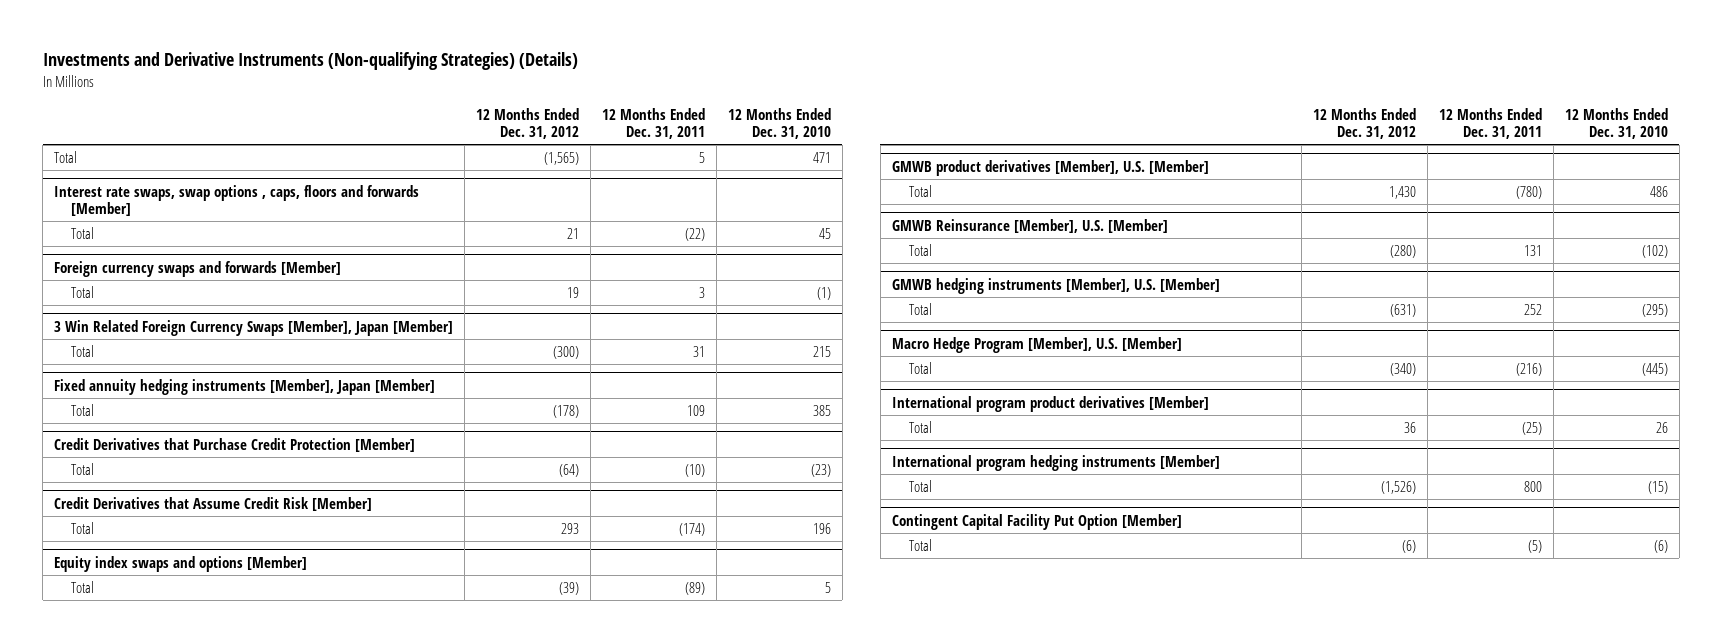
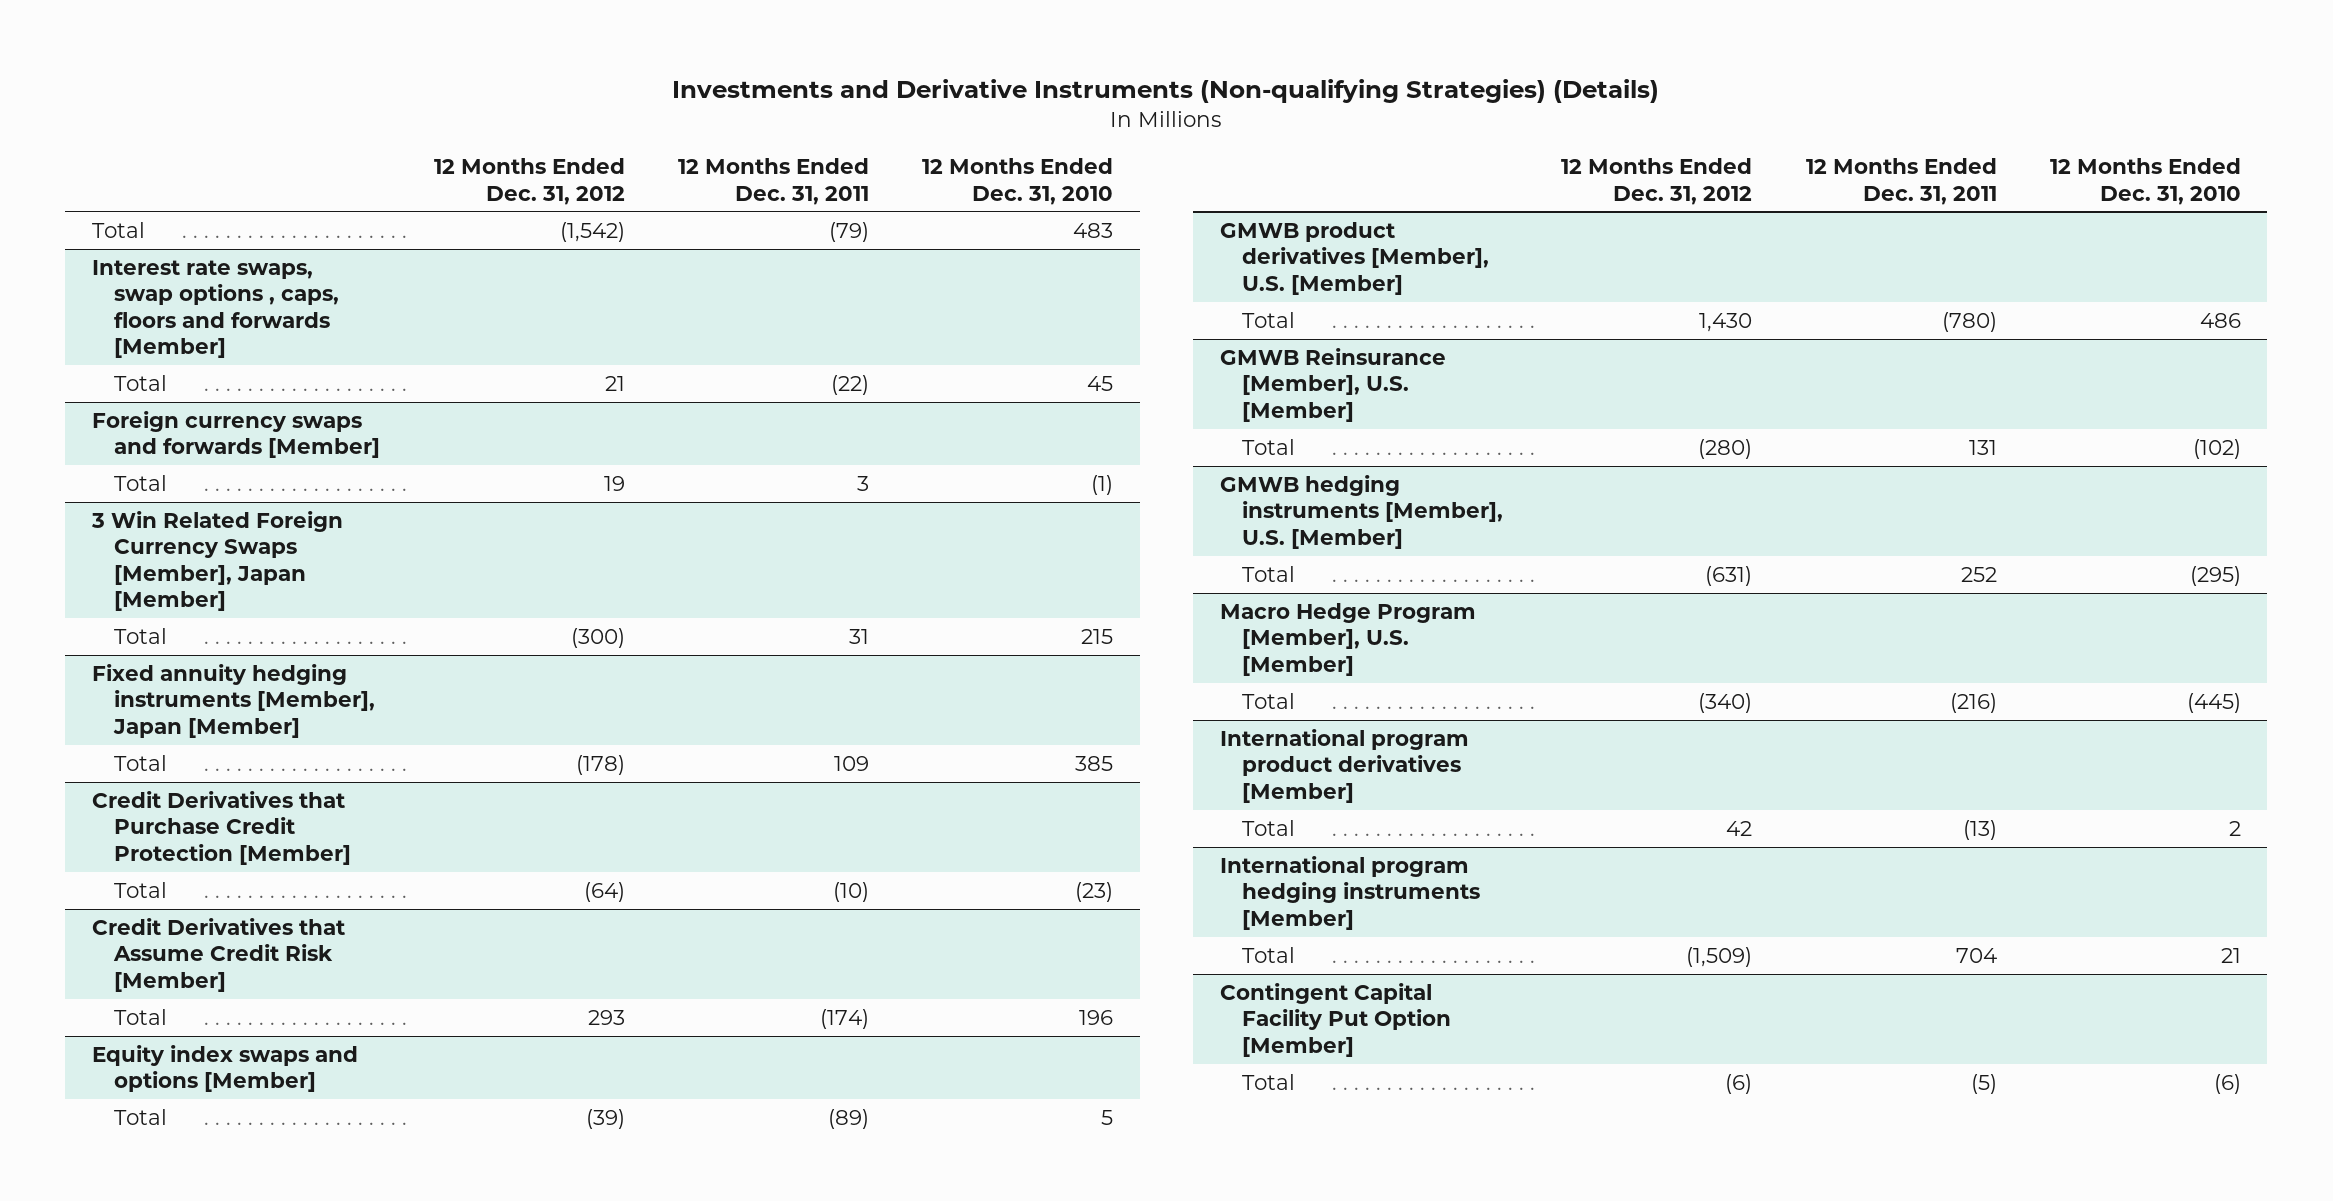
- Total | (1,565) | 5 | 471
+ Total | (1,542) | (79) | 483
@ International program product derivatives [Member]
- Total | 36 | (25) | 26
+ Total | 42 | (13) | 2
@ International program hedging instruments [Member]
- Total | (1,526) | 800 | (15)
+ Total | (1,509) | 704 | 21

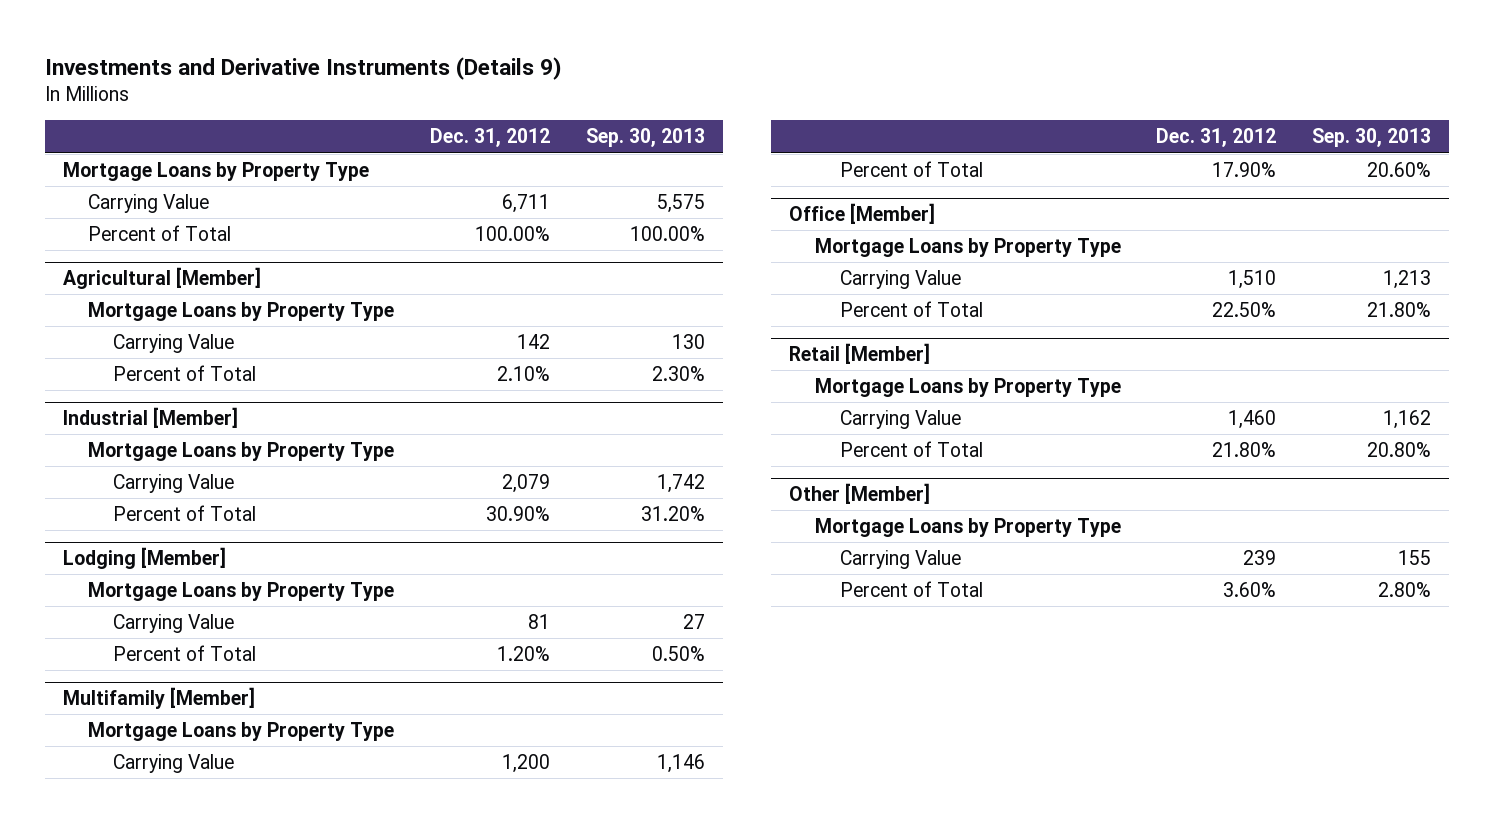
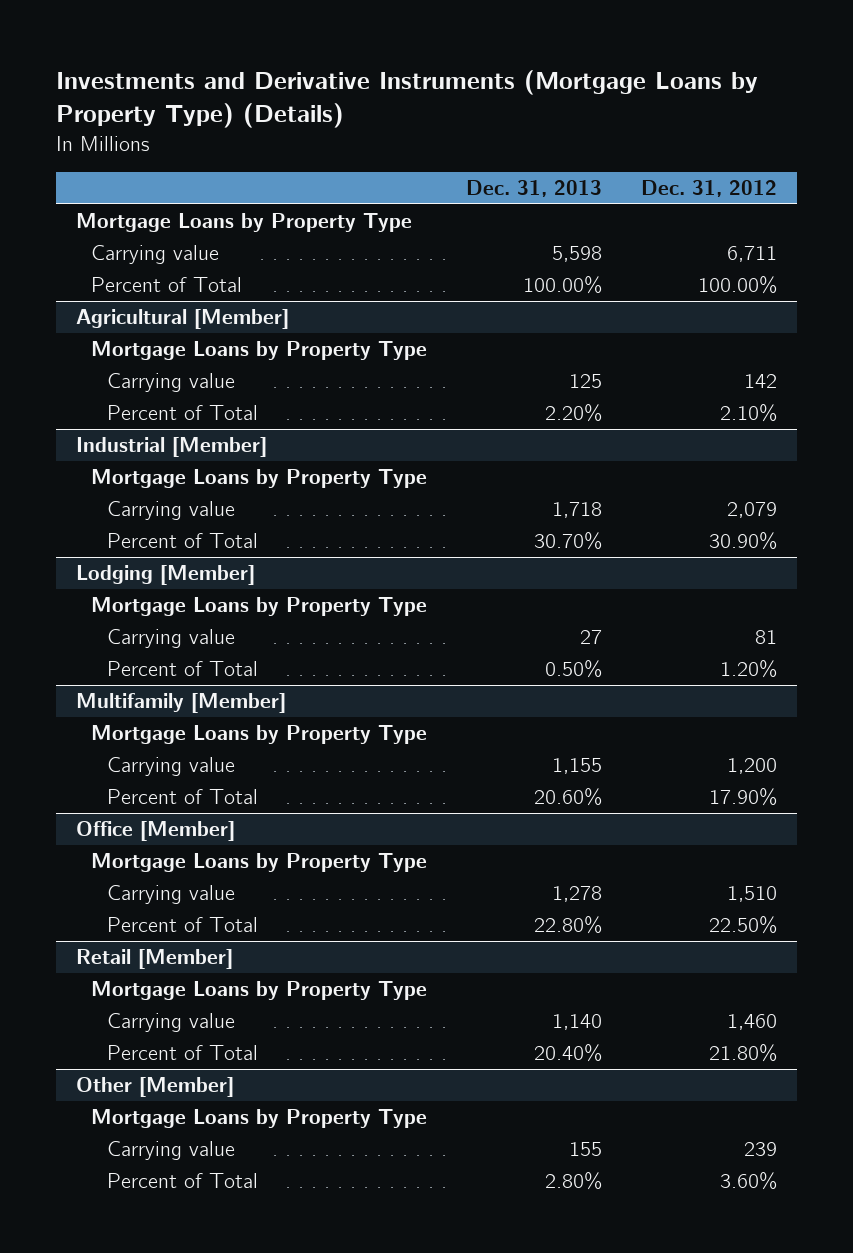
- Investments and Derivative Instruments (Details 9)
+ Investments and Derivative Instruments (Mortgage Loans by Property Type) (Details)
- | Dec. 31, 2012 | Sep. 30, 2013
+ | Dec. 31, 2013 | Dec. 31, 2012
- Carrying Value | 6,711 | 5,575
+ Carrying value | 5,598 | 6,711
@ Agricultural [Member]
- Carrying Value | 142 | 130
+ Carrying value | 125 | 142
@ Industrial [Member]
- Carrying Value | 2,079 | 1,742
+ Carrying value | 1,718 | 2,079
@ Lodging [Member]
- Carrying Value | 81 | 27
+ Carrying value | 27 | 81
@ Multifamily [Member]
- Carrying Value | 1,200 | 1,146
+ Carrying value | 1,155 | 1,200
@ Office [Member]
- Carrying Value | 1,510 | 1,213
+ Carrying value | 1,278 | 1,510
@ Retail [Member]
- Carrying Value | 1,460 | 1,162
+ Carrying value | 1,140 | 1,460
@ Other [Member]
- Carrying Value | 239 | 155
+ Carrying value | 155 | 239

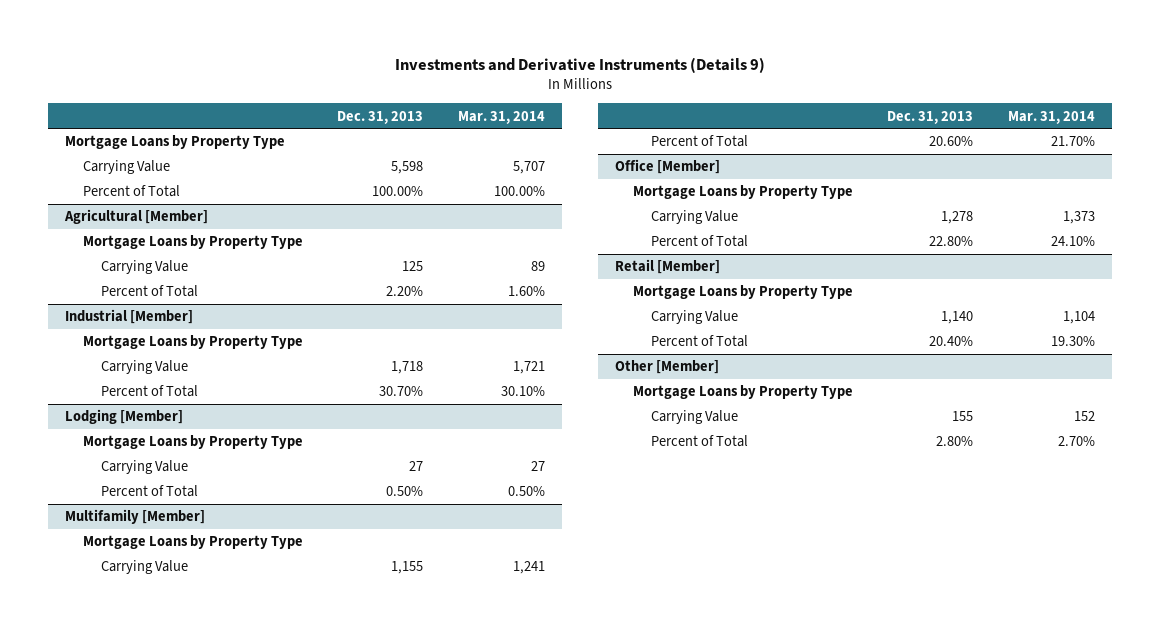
- Investments and Derivative Instruments (Mortgage Loans by Property Type) (Details)
+ Investments and Derivative Instruments (Details 9)
- | Dec. 31, 2013 | Dec. 31, 2012
+ | Dec. 31, 2013 | Mar. 31, 2014
- Carrying value | 5,598 | 6,711
+ Carrying Value | 5,598 | 5,707
@ Agricultural [Member]
- Carrying value | 125 | 142
+ Carrying Value | 125 | 89
@ Industrial [Member]
- Carrying value | 1,718 | 2,079
+ Carrying Value | 1,718 | 1,721
@ Lodging [Member]
- Carrying value | 27 | 81
+ Carrying Value | 27 | 27
@ Multifamily [Member]
- Carrying value | 1,155 | 1,200
+ Carrying Value | 1,155 | 1,241
@ Office [Member]
- Carrying value | 1,278 | 1,510
+ Carrying Value | 1,278 | 1,373
@ Retail [Member]
- Carrying value | 1,140 | 1,460
+ Carrying Value | 1,140 | 1,104
@ Other [Member]
- Carrying value | 155 | 239
+ Carrying Value | 155 | 152

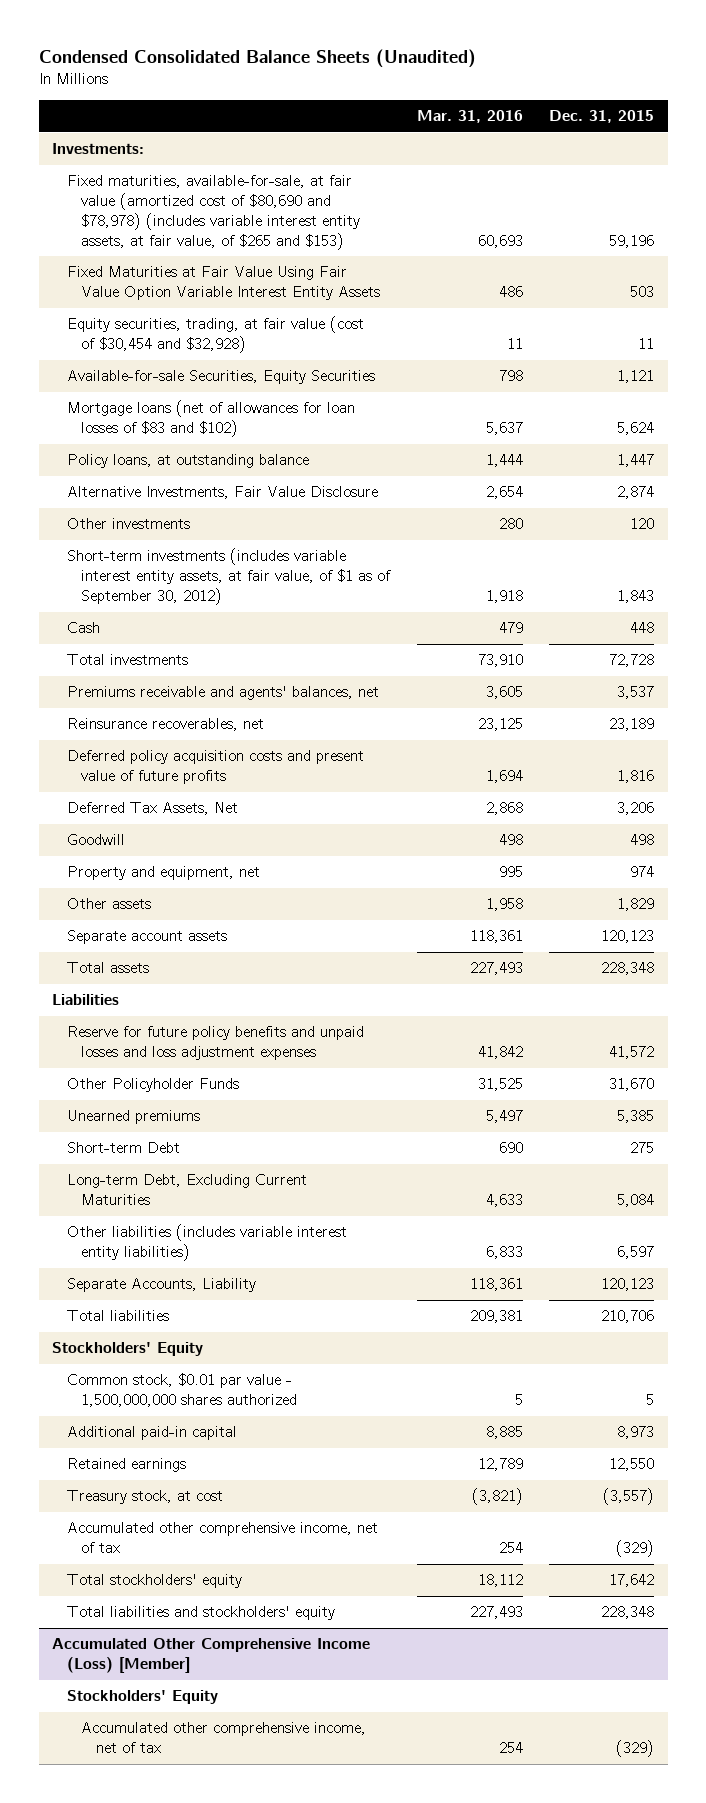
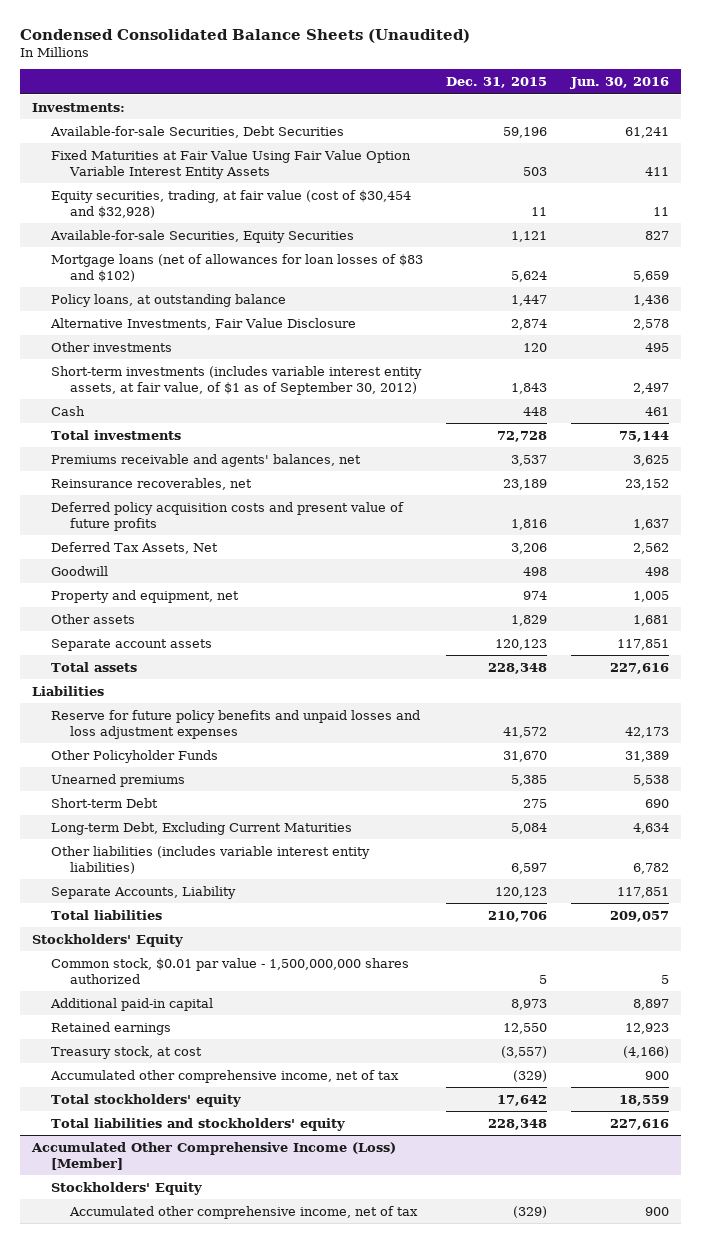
- | Mar. 31, 2016 | Dec. 31, 2015
+ | Dec. 31, 2015 | Jun. 30, 2016
- Fixed maturities, available-for-sale, at fair value (amortized cost of $80,690 and $78,978) (includes variable interest entity assets, at fair value, of $265 and $153) | 60,693 | 59,196
+ Available-for-sale Securities, Debt Securities | 59,196 | 61,241

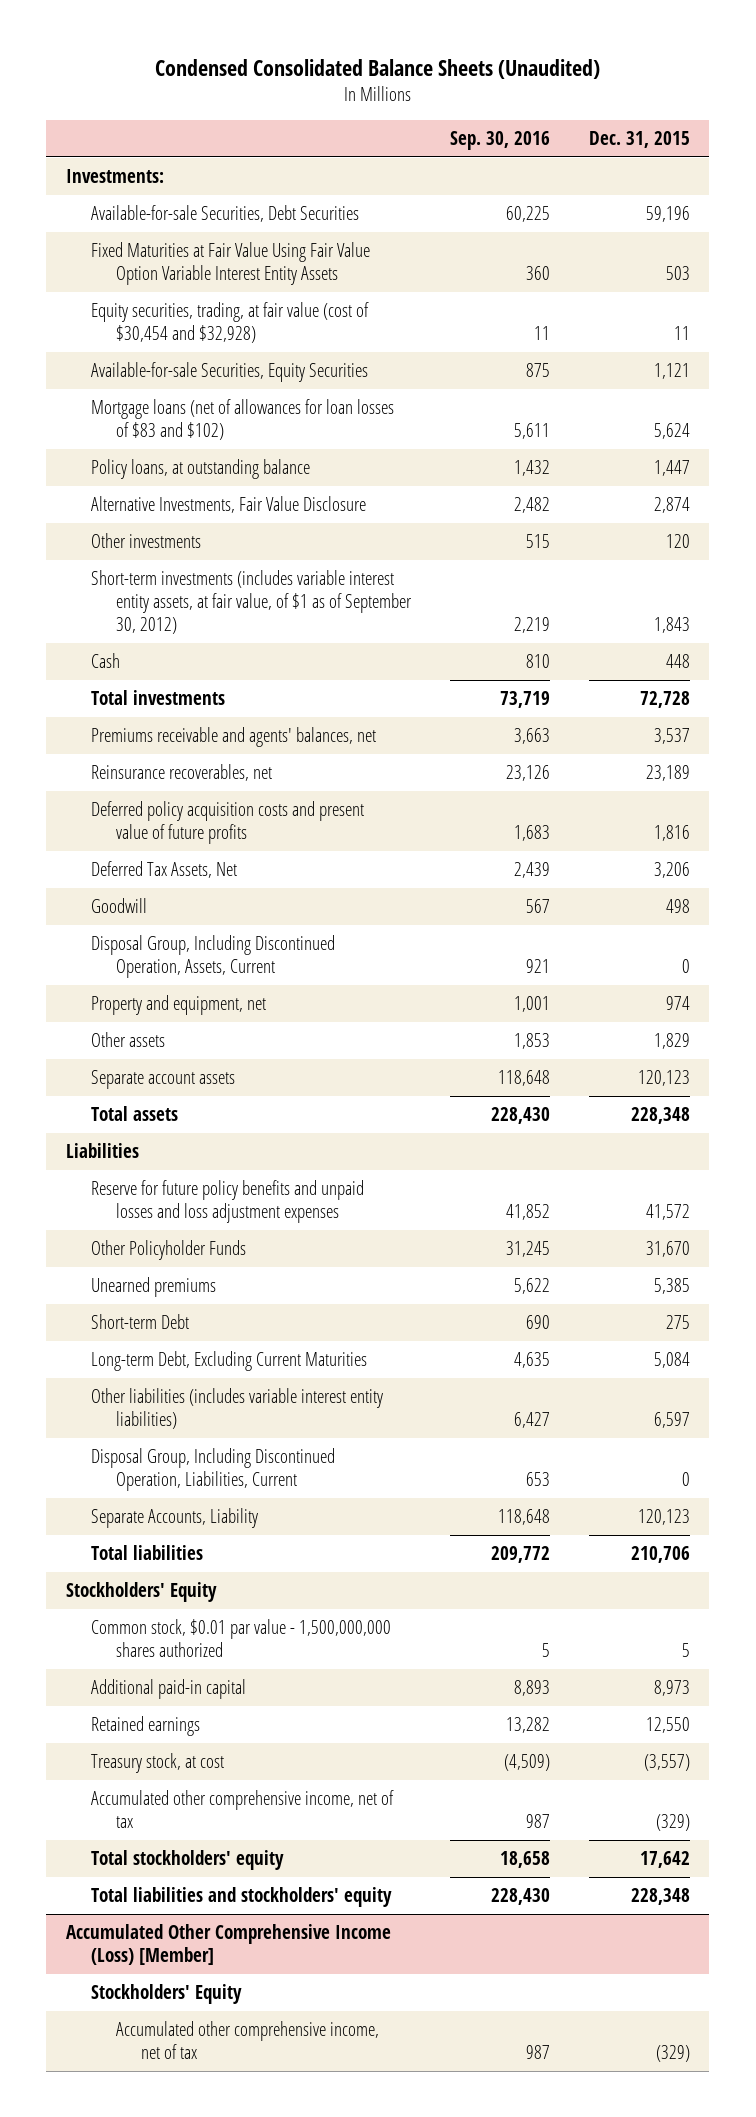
- | Dec. 31, 2015 | Jun. 30, 2016
+ | Sep. 30, 2016 | Dec. 31, 2015
+ Disposal Group, Including Discontinued Operation, Assets, Current | 921 | 0
+ Disposal Group, Including Discontinued Operation, Liabilities, Current | 653 | 0

